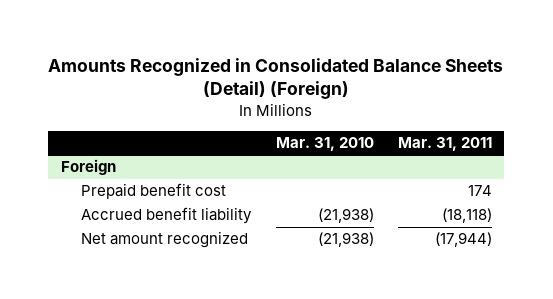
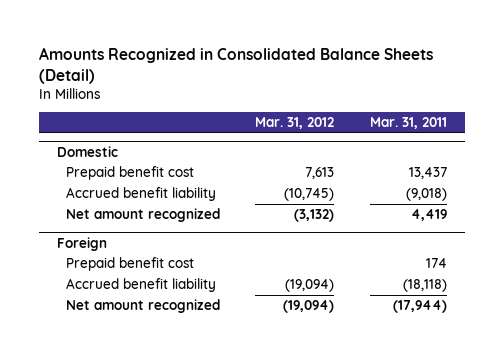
- Amounts Recognized in Consolidated Balance Sheets (Detail) (Foreign)
+ Amounts Recognized in Consolidated Balance Sheets (Detail)
- | Mar. 31, 2010 | Mar. 31, 2011
+ | Mar. 31, 2012 | Mar. 31, 2011
+ Domestic
+ Prepaid benefit cost | 7,613 | 13,437
+ Accrued benefit liability | (10,745) | (9,018)
+ Net amount recognized | (3,132) | 4,419

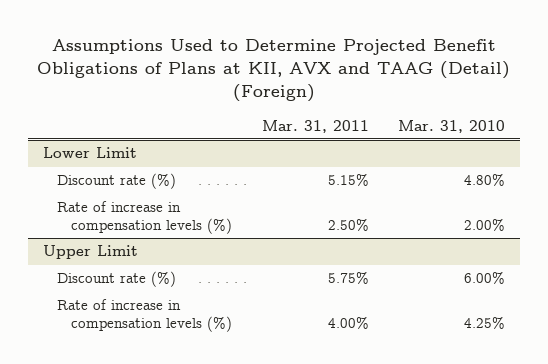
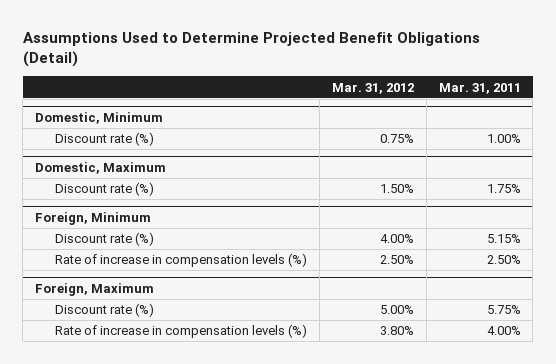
- Assumptions Used to Determine Projected Benefit Obligations of Plans at KII, AVX and TAAG (Detail) (Foreign)
+ Assumptions Used to Determine Projected Benefit Obligations (Detail)
- | Mar. 31, 2011 | Mar. 31, 2010
+ | Mar. 31, 2012 | Mar. 31, 2011
- Lower Limit
+ Domestic, Minimum
+ Discount rate (%) | 0.75% | 1.00%
+ Domestic, Maximum
+ Discount rate (%) | 1.50% | 1.75%
+ Foreign, Minimum
- Upper Limit
+ Foreign, Maximum

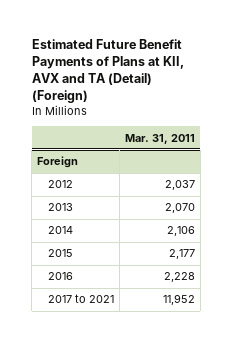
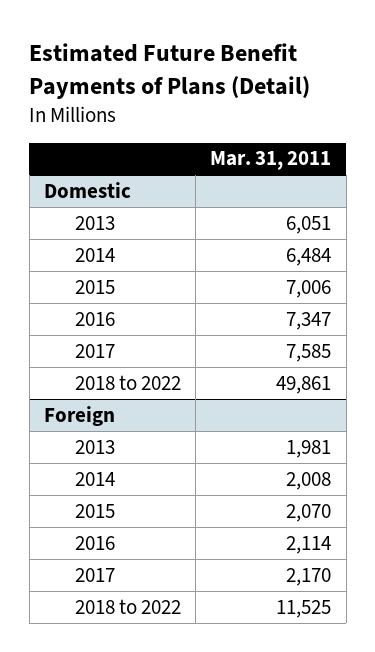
- Estimated Future Benefit Payments of Plans at KII, AVX and TA (Detail) (Foreign)
+ Estimated Future Benefit Payments of Plans (Detail)
+ Domestic
+ 2013 | 6,051
+ 2014 | 6,484
+ 2015 | 7,006
+ 2016 | 7,347
+ 2017 | 7,585
+ 2018 to 2022 | 49,861
@ Foreign
- 2012 | 2,037
- 2013 | 2,070
- 2014 | 2,106
- 2015 | 2,177
- 2016 | 2,228
- 2017 to 2021 | 11,952
+ 2013 | 1,981
+ 2014 | 2,008
+ 2015 | 2,070
+ 2016 | 2,114
+ 2017 | 2,170
+ 2018 to 2022 | 11,525

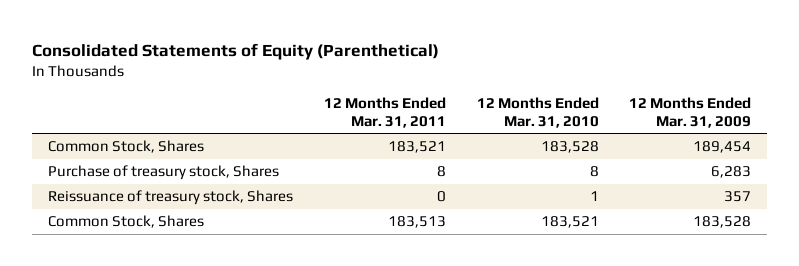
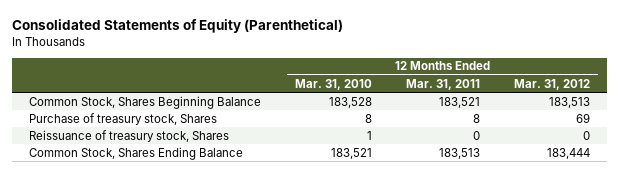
- | 12 Months Ended Mar. 31, 2011 | 12 Months Ended Mar. 31, 2010 | 12 Months Ended Mar. 31, 2009
+ | 12 Months Ended Mar. 31, 2010 | 12 Months Ended Mar. 31, 2011 | 12 Months Ended Mar. 31, 2012
- Common Stock, Shares | 183,521 | 183,528 | 189,454
+ Common Stock, Shares Beginning Balance | 183,528 | 183,521 | 183,513
- Common Stock, Shares | 183,513 | 183,521 | 183,528
+ Common Stock, Shares Ending Balance | 183,521 | 183,513 | 183,444

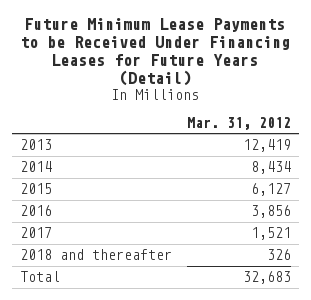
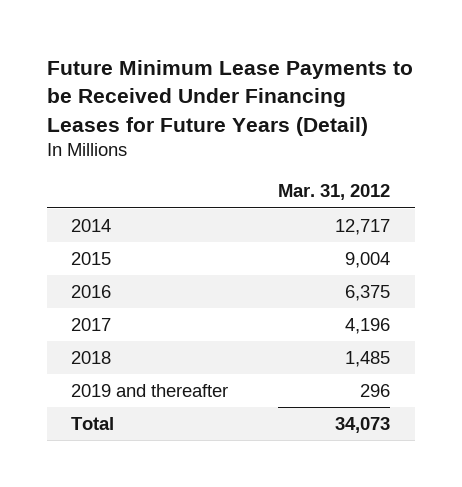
- 2013 | 12,419
- 2014 | 8,434
- 2015 | 6,127
- 2016 | 3,856
- 2017 | 1,521
- 2018 and thereafter | 326
- Total | 32,683
+ 2014 | 12,717
+ 2015 | 9,004
+ 2016 | 6,375
+ 2017 | 4,196
+ 2018 | 1,485
+ 2019 and thereafter | 296
+ Total | 34,073

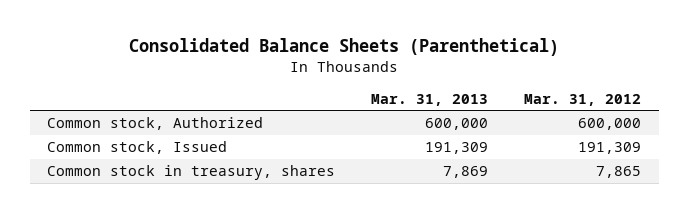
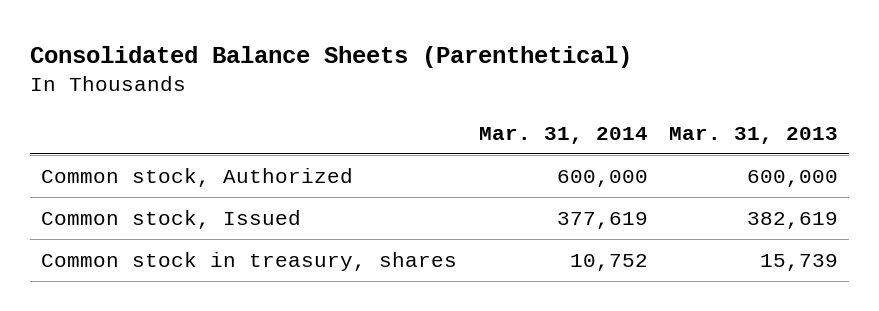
- | Mar. 31, 2013 | Mar. 31, 2012
+ | Mar. 31, 2014 | Mar. 31, 2013
- Common stock, Issued | 191,309 | 191,309
- Common stock in treasury, shares | 7,869 | 7,865
+ Common stock, Issued | 377,619 | 382,619
+ Common stock in treasury, shares | 10,752 | 15,739

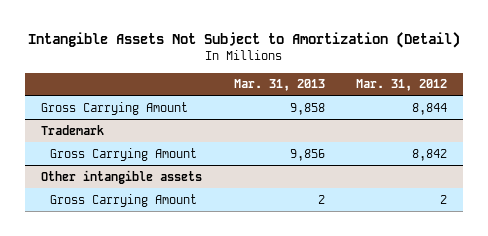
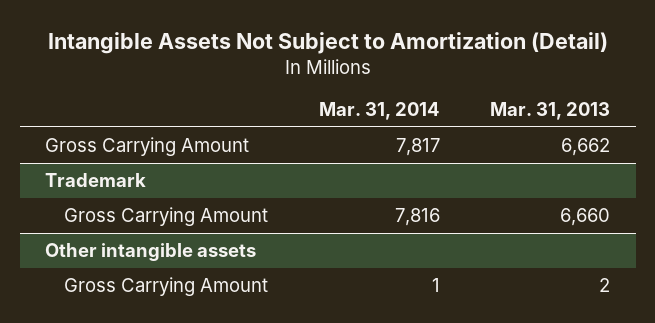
- | Mar. 31, 2013 | Mar. 31, 2012
+ | Mar. 31, 2014 | Mar. 31, 2013
- Gross Carrying Amount | 9,858 | 8,844
+ Gross Carrying Amount | 7,817 | 6,662
@ Trademark
- Gross Carrying Amount | 9,856 | 8,842
+ Gross Carrying Amount | 7,816 | 6,660

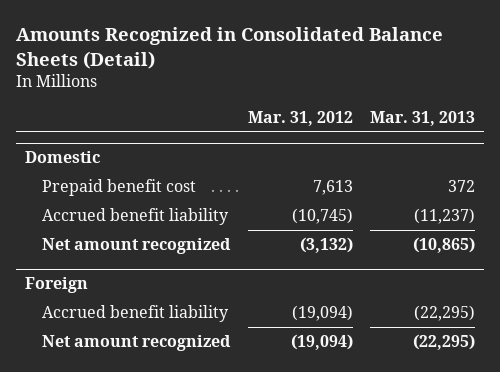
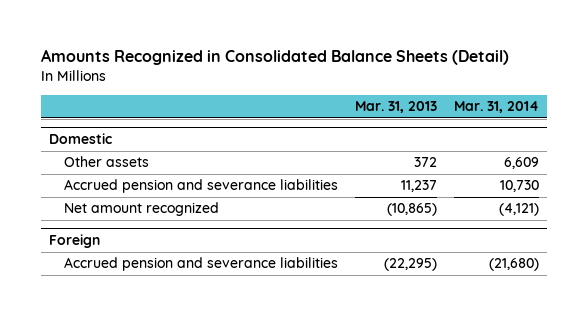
- | Mar. 31, 2012 | Mar. 31, 2013
+ | Mar. 31, 2013 | Mar. 31, 2014
@ Domestic
- Prepaid benefit cost | 7,613 | 372
- Accrued benefit liability | (10,745) | (11,237)
+ Other assets | 372 | 6,609
+ Accrued pension and severance liabilities | 11,237 | 10,730
@ Foreign
- Accrued benefit liability | (19,094) | (22,295)
- Net amount recognized | (19,094) | (22,295)
+ Accrued pension and severance liabilities | (22,295) | (21,680)

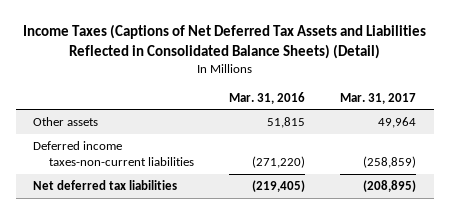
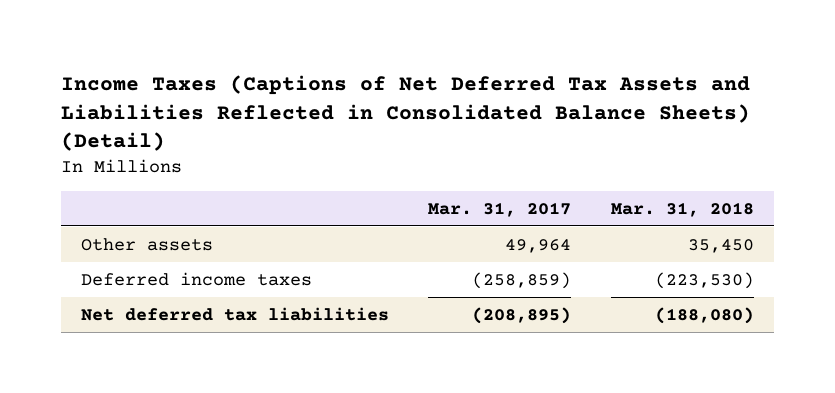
- | Mar. 31, 2016 | Mar. 31, 2017
+ | Mar. 31, 2017 | Mar. 31, 2018
- Deferred income taxes-non-current liabilities | (271,220) | (258,859)
+ Deferred income taxes | (258,859) | (223,530)

